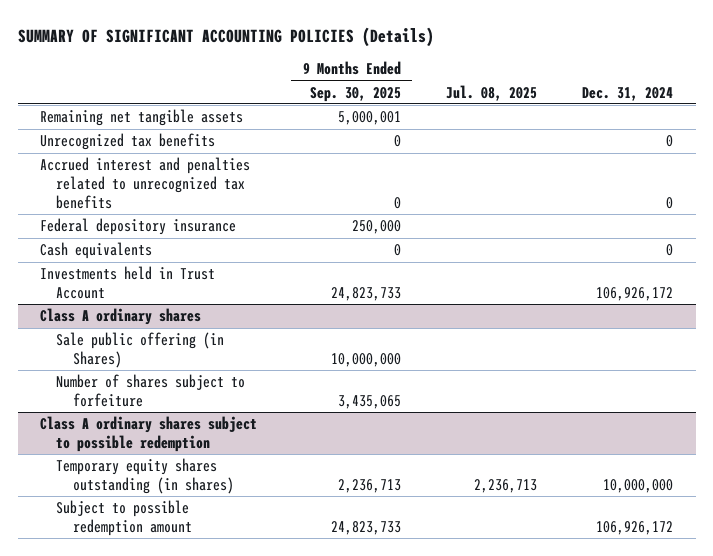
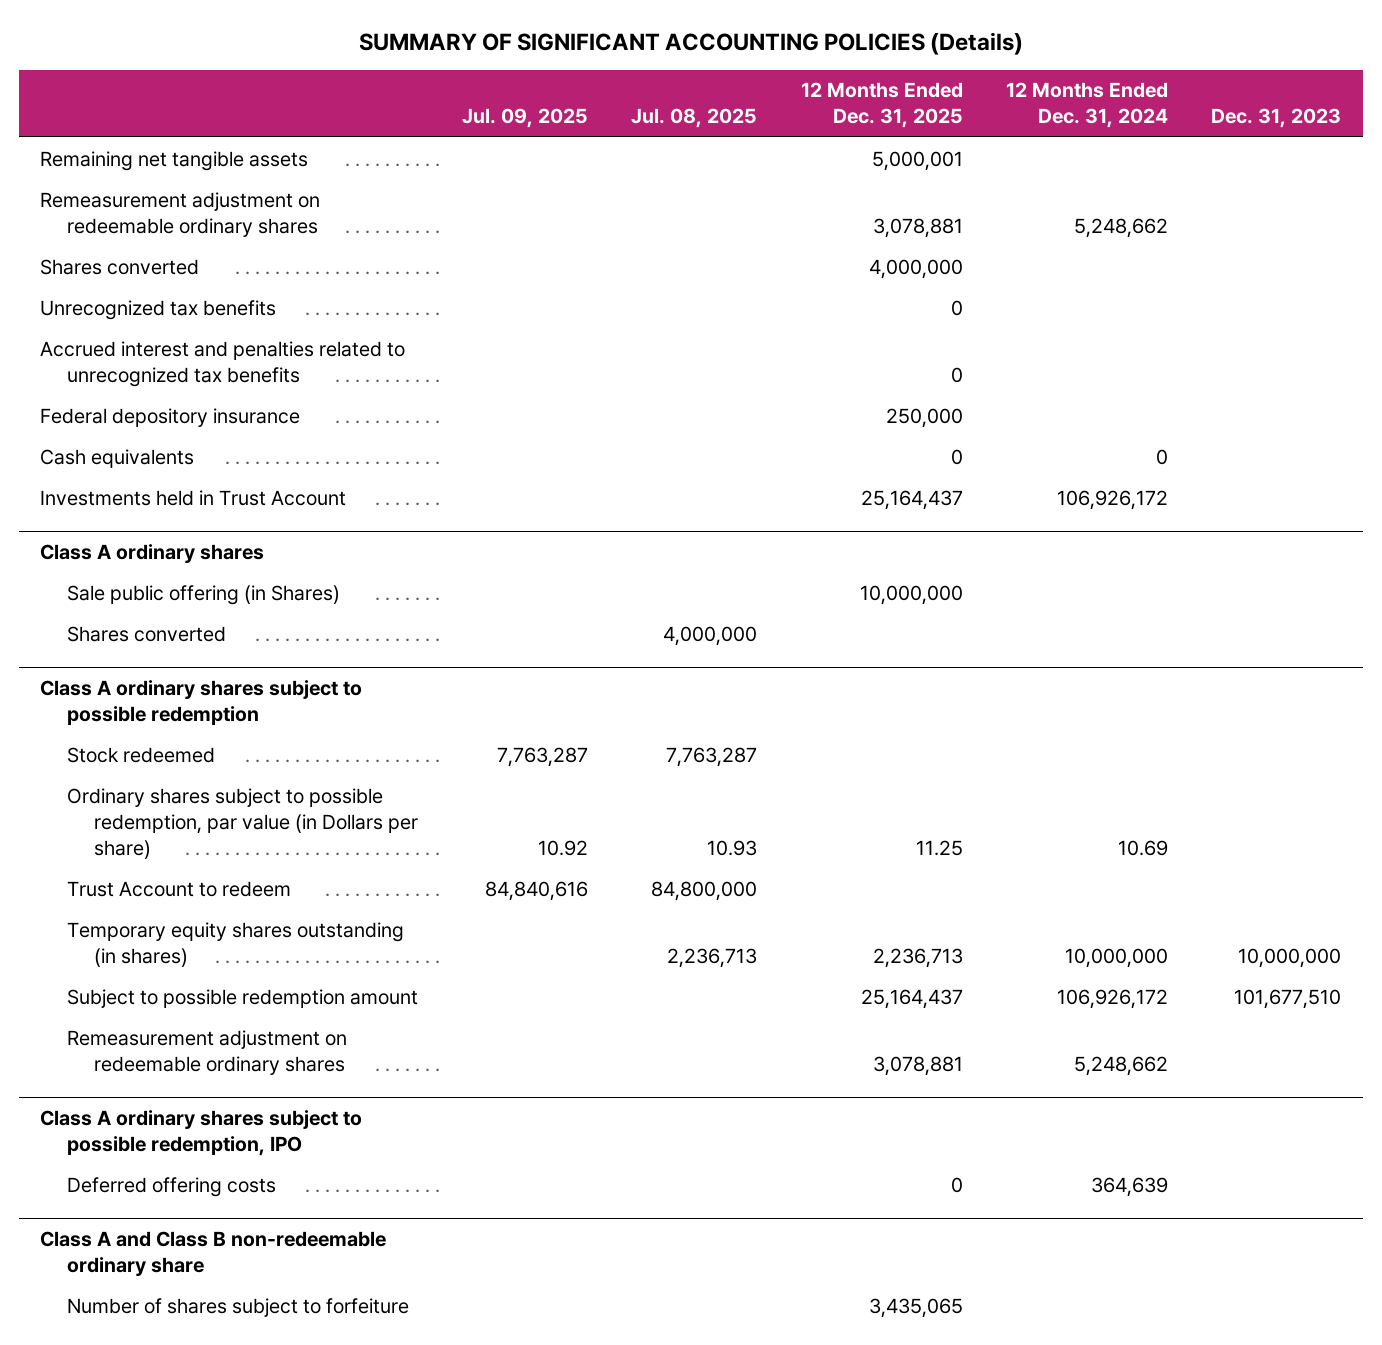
- | 9 Months Ended Sep. 30, 2025 | Jul. 08, 2025 | Dec. 31, 2024
+ | Jul. 09, 2025 | Jul. 08, 2025 | 12 Months Ended Dec. 31, 2025 | 12 Months Ended Dec. 31, 2024 | Dec. 31, 2023
+ Remeasurement adjustment on redeemable ordinary shares | | | 3,078,881 | 5,248,662 |
+ Shares converted | | | 4,000,000 | |
@ Class A ordinary shares
- Number of shares subject to forfeiture | 3,435,065 | |
+ Shares converted | | 4,000,000 | | |
@ Class A ordinary shares subject to possible redemption
+ Stock redeemed | 7,763,287 | 7,763,287 | | |
+ Ordinary shares subject to possible redemption, par value (in Dollars per share) | 10.92 | 10.93 | 11.25 | 10.69 |
+ Trust Account to redeem | 84,840,616 | 84,800,000 | | |
+ Remeasurement adjustment on redeemable ordinary shares | | | 3,078,881 | 5,248,662 |
+ Class A ordinary shares subject to possible redemption, IPO
+ Deferred offering costs | | | 0 | 364,639 |
+ Class A and Class B non-redeemable ordinary share
+ Number of shares subject to forfeiture | | | 3,435,065 | |

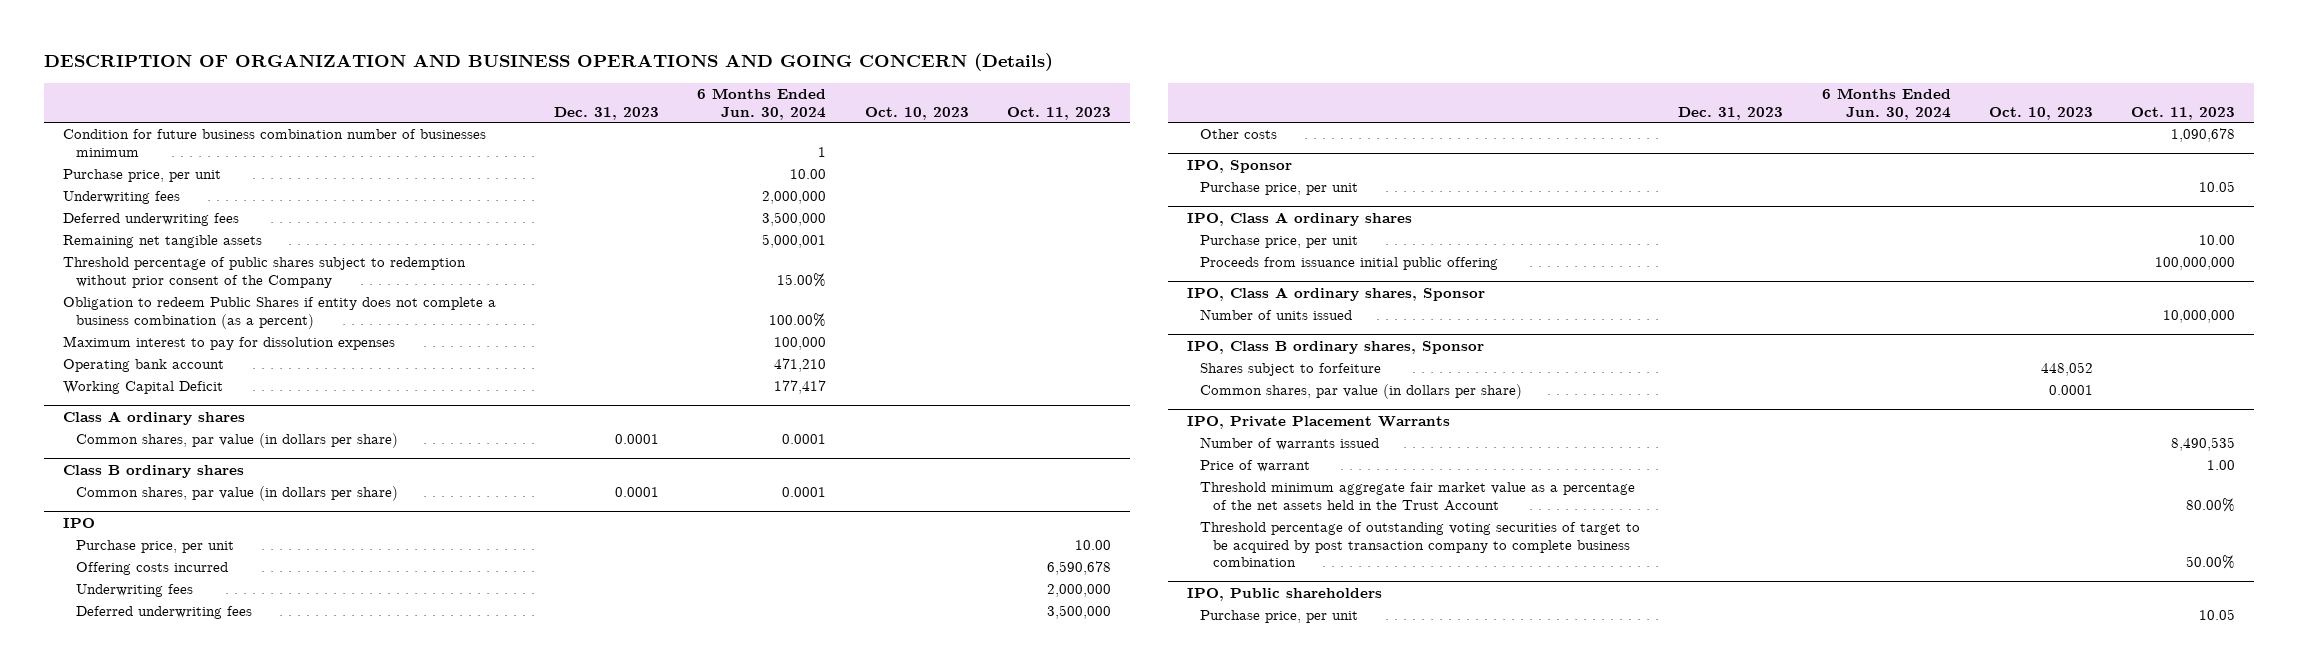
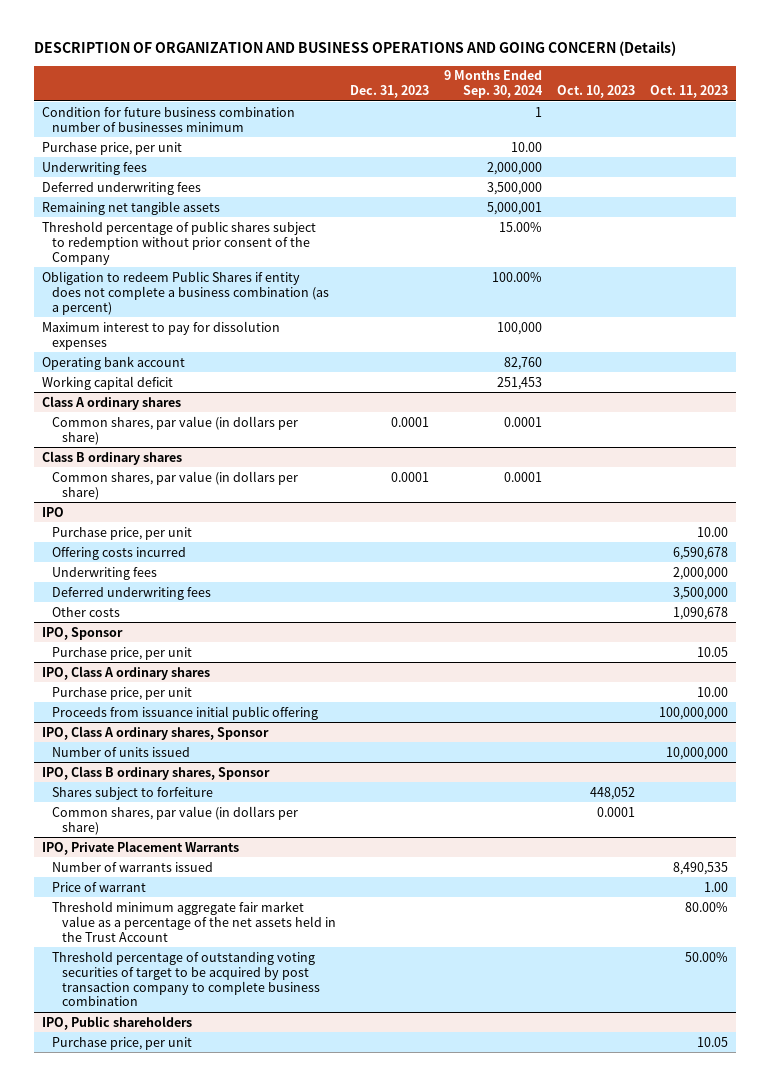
- | Dec. 31, 2023 | 6 Months Ended Jun. 30, 2024 | Oct. 10, 2023 | Oct. 11, 2023
+ | Dec. 31, 2023 | 9 Months Ended Sep. 30, 2024 | Oct. 10, 2023 | Oct. 11, 2023
- Working Capital Deficit | | 177,417 | |
+ Working capital deficit | | 251,453 | |

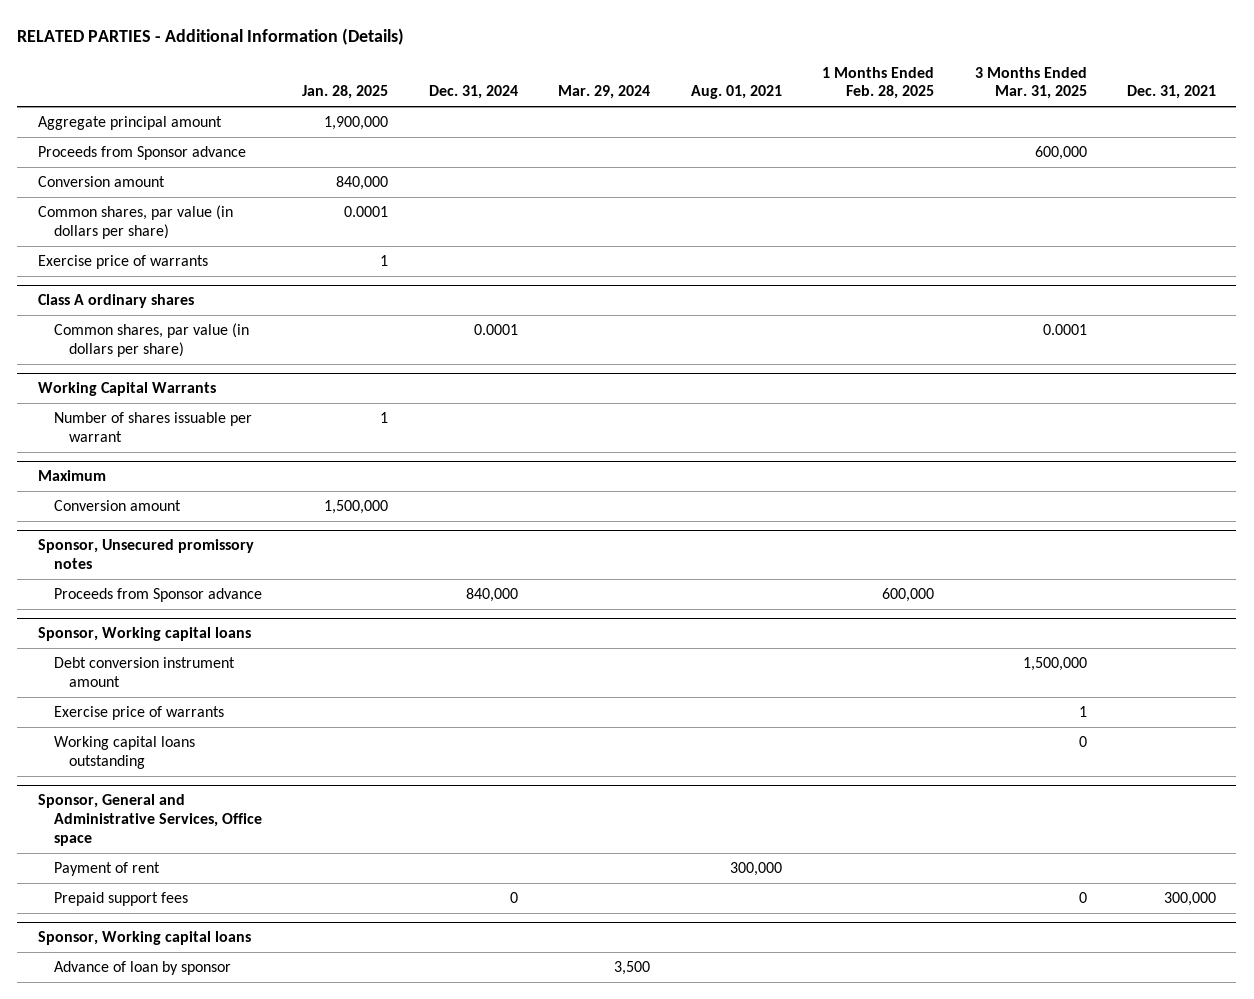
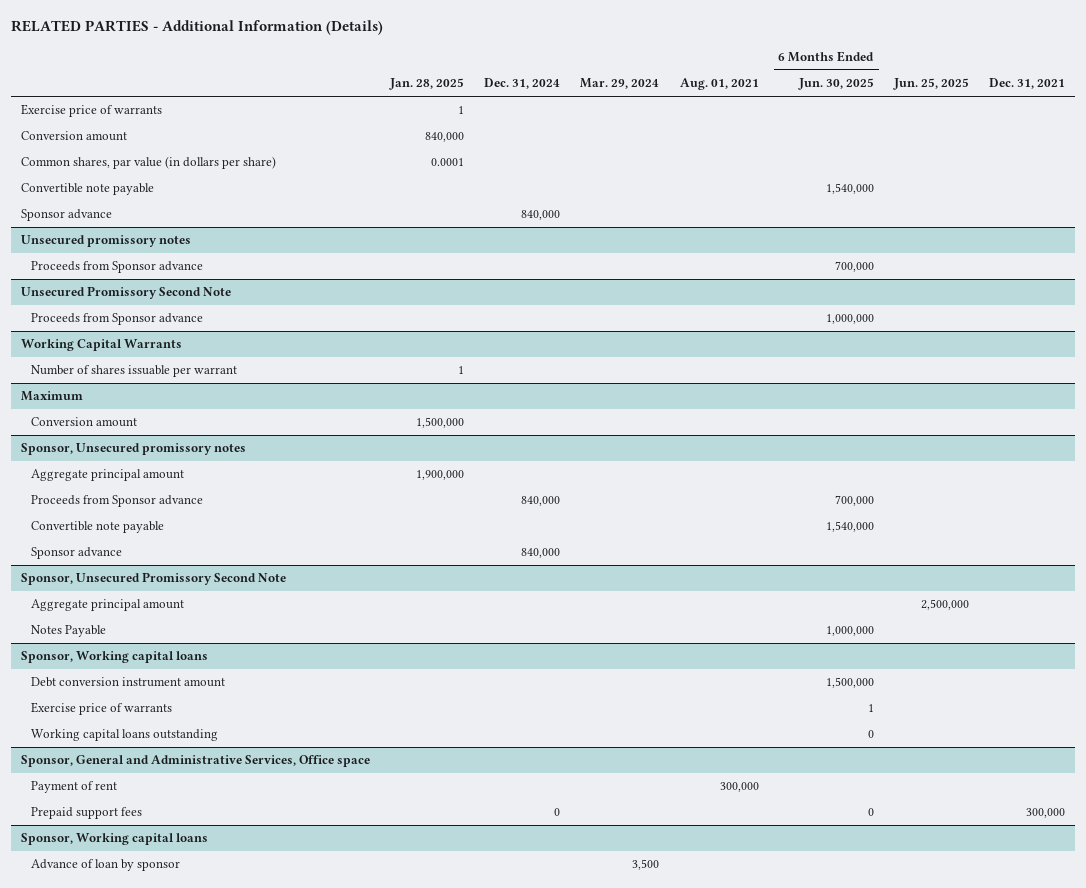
- | Jan. 28, 2025 | Dec. 31, 2024 | Mar. 29, 2024 | Aug. 01, 2021 | 1 Months Ended Feb. 28, 2025 | 3 Months Ended Mar. 31, 2025 | Dec. 31, 2021
+ | Jan. 28, 2025 | Dec. 31, 2024 | Mar. 29, 2024 | Aug. 01, 2021 | 6 Months Ended Jun. 30, 2025 | Jun. 25, 2025 | Dec. 31, 2021
- Aggregate principal amount | 1,900,000 | | | | | |
- Proceeds from Sponsor advance | | | | | | 600,000 |
moved up: Exercise price of warrants | 1 | | | | | |
- Class A ordinary shares
- Common shares, par value (in dollars per share) | | 0.0001 | | | | 0.0001 |
+ Convertible note payable | | | | | 1,540,000 | |
+ Sponsor advance | | 840,000 | | | | |
+ Unsecured promissory notes
+ Proceeds from Sponsor advance | | | | | 700,000 | |
+ Unsecured Promissory Second Note
+ Proceeds from Sponsor advance | | | | | 1,000,000 | |
@ Sponsor, Unsecured promissory notes
+ Aggregate principal amount | 1,900,000 | | | | | |
+ Convertible note payable | | | | | 1,540,000 | |
+ Sponsor advance | | 840,000 | | | | |
+ Sponsor, Unsecured Promissory Second Note
+ Aggregate principal amount | | | | | | 2,500,000 |
+ Notes Payable | | | | | 1,000,000 | |

